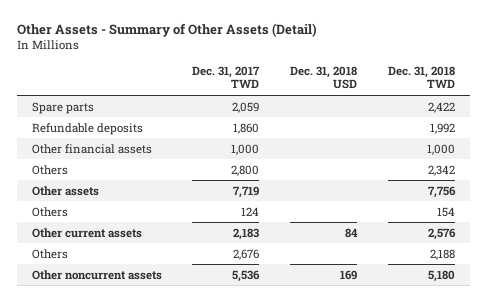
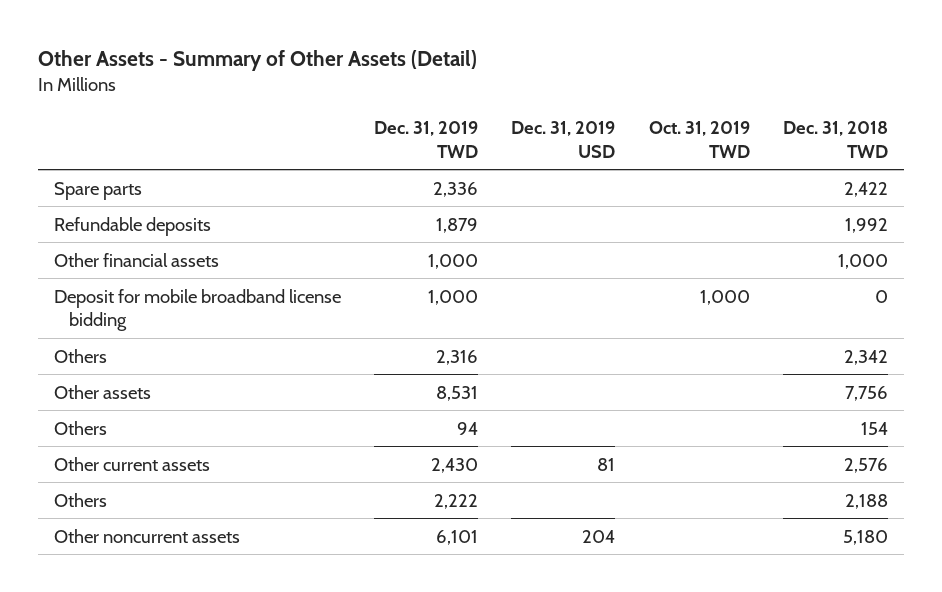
- | Dec. 31, 2017 TWD | Dec. 31, 2018 USD | Dec. 31, 2018 TWD
+ | Dec. 31, 2019 TWD | Dec. 31, 2019 USD | Oct. 31, 2019 TWD | Dec. 31, 2018 TWD
+ Deposit for mobile broadband license bidding | 1,000 | | 1,000 | 0

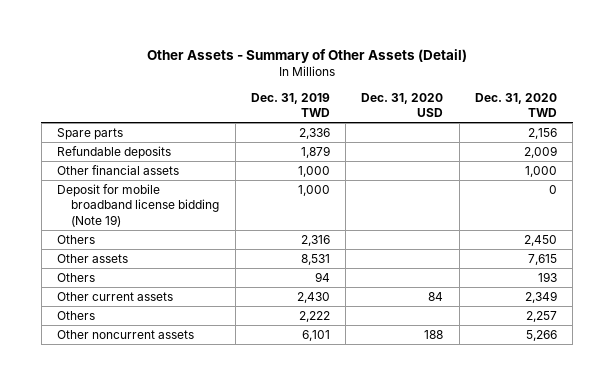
- | Dec. 31, 2019 TWD | Dec. 31, 2019 USD | Oct. 31, 2019 TWD | Dec. 31, 2018 TWD
+ | Dec. 31, 2019 TWD | Dec. 31, 2020 USD | Dec. 31, 2020 TWD
- Deposit for mobile broadband license bidding | 1,000 | | 1,000 | 0
+ Deposit for mobile broadband license bidding (Note 19) | 1,000 | | 0

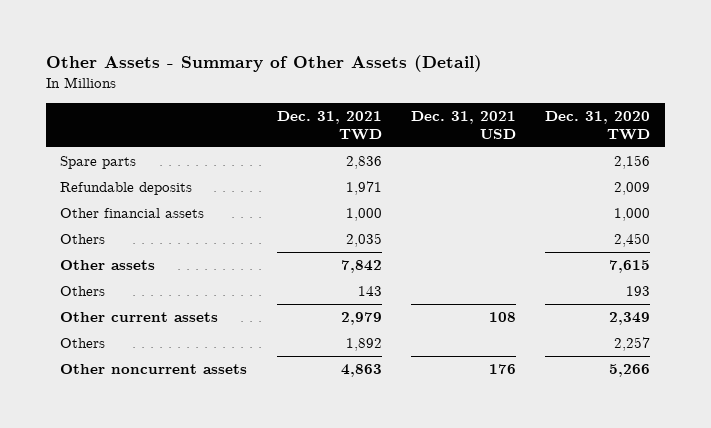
- | Dec. 31, 2019 TWD | Dec. 31, 2020 USD | Dec. 31, 2020 TWD
+ | Dec. 31, 2021 TWD | Dec. 31, 2021 USD | Dec. 31, 2020 TWD
- Deposit for mobile broadband license bidding (Note 19) | 1,000 | | 0

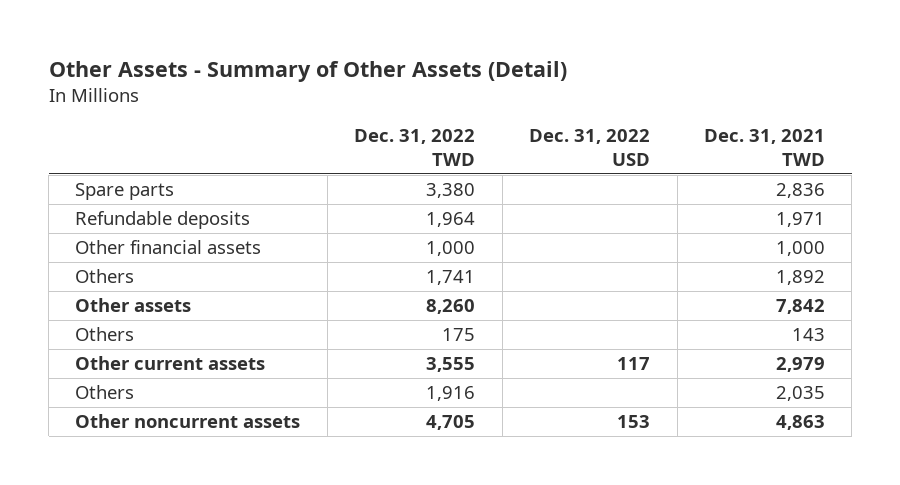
- | Dec. 31, 2021 TWD | Dec. 31, 2021 USD | Dec. 31, 2020 TWD
+ | Dec. 31, 2022 TWD | Dec. 31, 2022 USD | Dec. 31, 2021 TWD
moved up: Others | 1,741 | | 1,892
moved down: Others | 1,916 | | 2,035

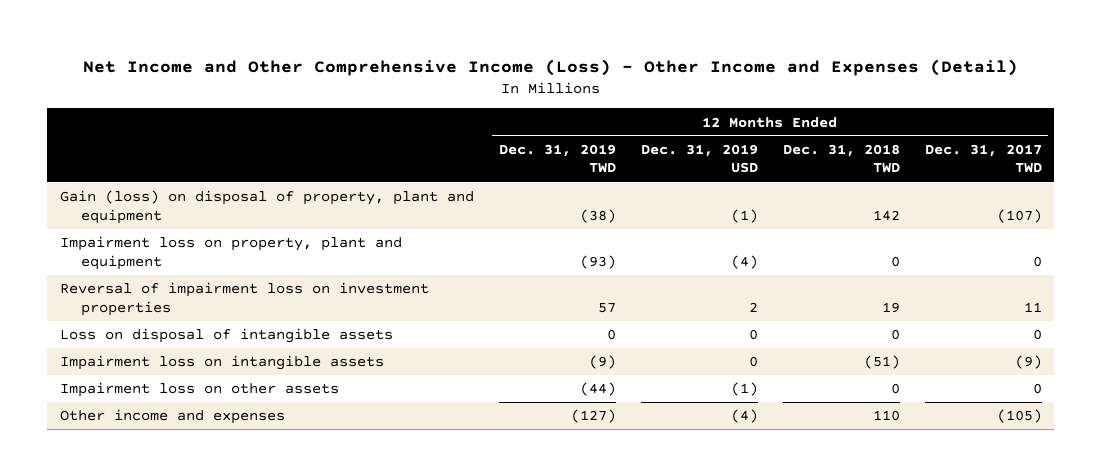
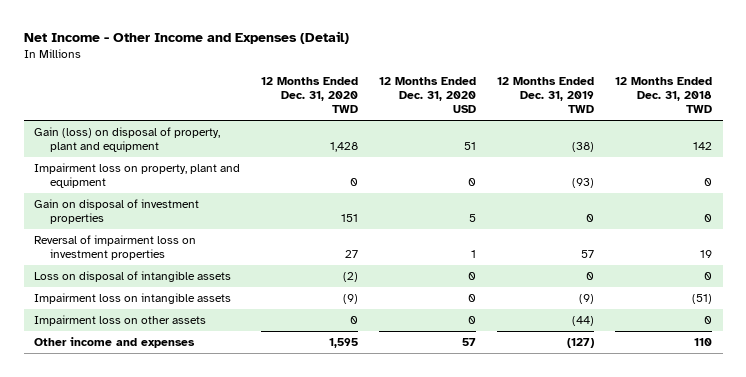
- Net Income and Other Comprehensive Income (Loss) - Other Income and Expenses (Detail)
+ Net Income - Other Income and Expenses (Detail)
- | 12 Months Ended Dec. 31, 2019 TWD | 12 Months Ended Dec. 31, 2019 USD | 12 Months Ended Dec. 31, 2018 TWD | 12 Months Ended Dec. 31, 2017 TWD
+ | 12 Months Ended Dec. 31, 2020 TWD | 12 Months Ended Dec. 31, 2020 USD | 12 Months Ended Dec. 31, 2019 TWD | 12 Months Ended Dec. 31, 2018 TWD
+ Gain on disposal of investment properties | 151 | 5 | 0 | 0

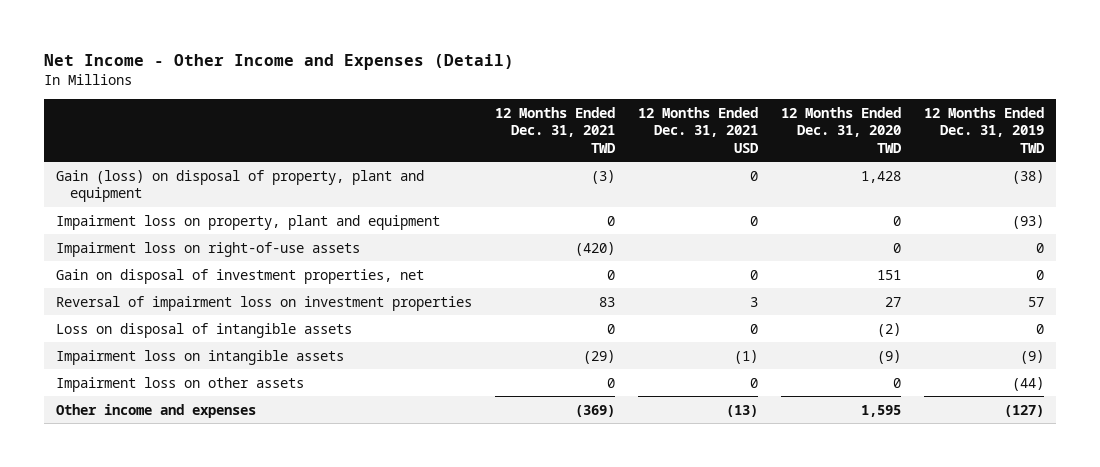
- | 12 Months Ended Dec. 31, 2020 TWD | 12 Months Ended Dec. 31, 2020 USD | 12 Months Ended Dec. 31, 2019 TWD | 12 Months Ended Dec. 31, 2018 TWD
+ | 12 Months Ended Dec. 31, 2021 TWD | 12 Months Ended Dec. 31, 2021 USD | 12 Months Ended Dec. 31, 2020 TWD | 12 Months Ended Dec. 31, 2019 TWD
- Gain on disposal of investment properties | 151 | 5 | 0 | 0
+ Impairment loss on right-of-use assets | (420) | | 0 | 0
+ Gain on disposal of investment properties, net | 0 | 0 | 151 | 0

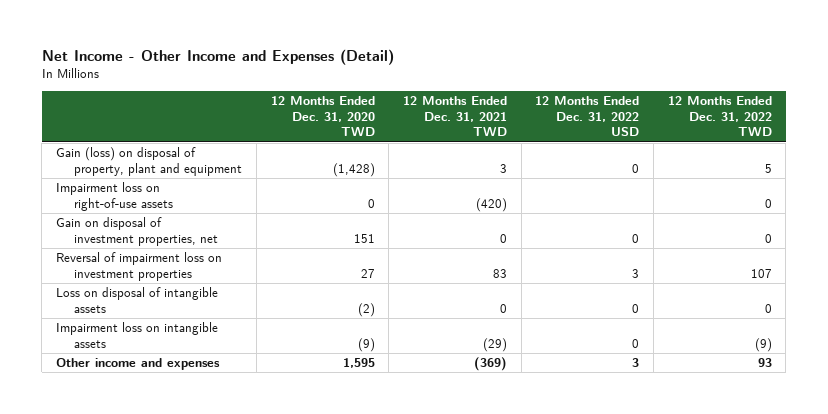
- | 12 Months Ended Dec. 31, 2021 TWD | 12 Months Ended Dec. 31, 2021 USD | 12 Months Ended Dec. 31, 2020 TWD | 12 Months Ended Dec. 31, 2019 TWD
+ | 12 Months Ended Dec. 31, 2020 TWD | 12 Months Ended Dec. 31, 2021 TWD | 12 Months Ended Dec. 31, 2022 USD | 12 Months Ended Dec. 31, 2022 TWD
- Gain (loss) on disposal of property, plant and equipment | (3) | 0 | 1,428 | (38)
- Impairment loss on property, plant and equipment | 0 | 0 | 0 | (93)
+ Gain (loss) on disposal of property, plant and equipment | (1,428) | 3 | 0 | 5
- Impairment loss on other assets | 0 | 0 | 0 | (44)

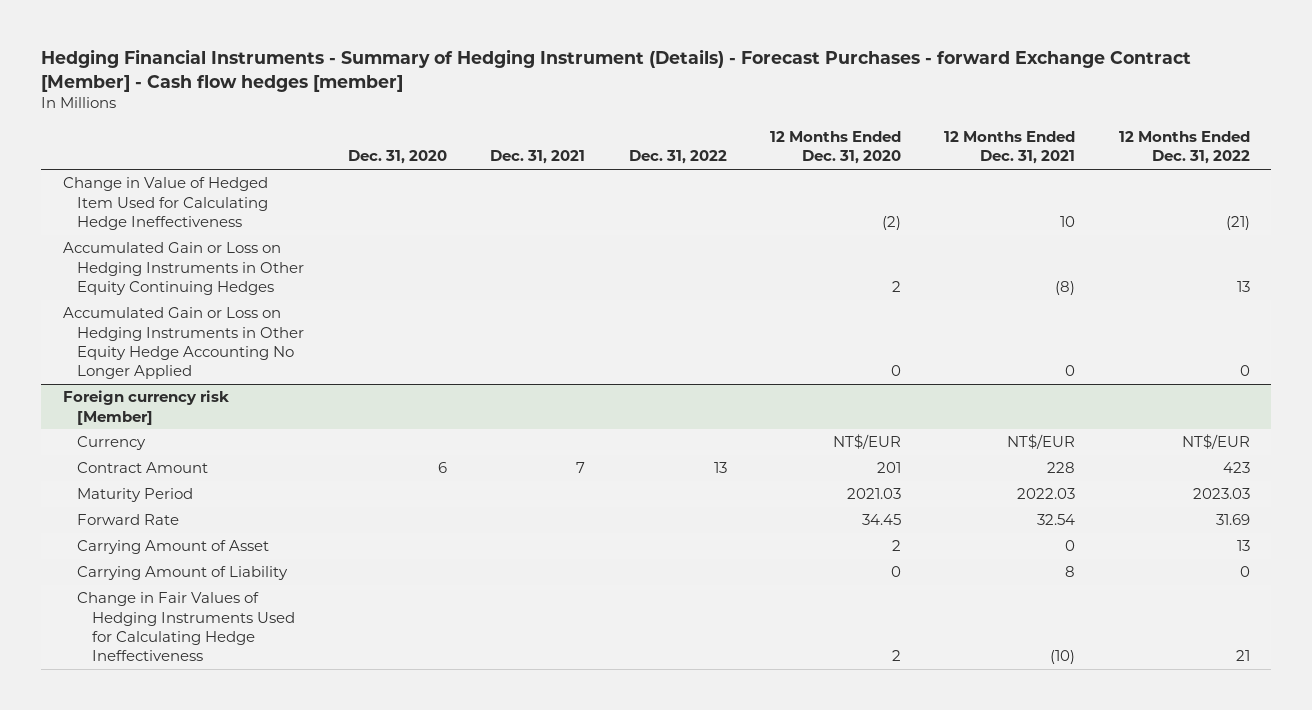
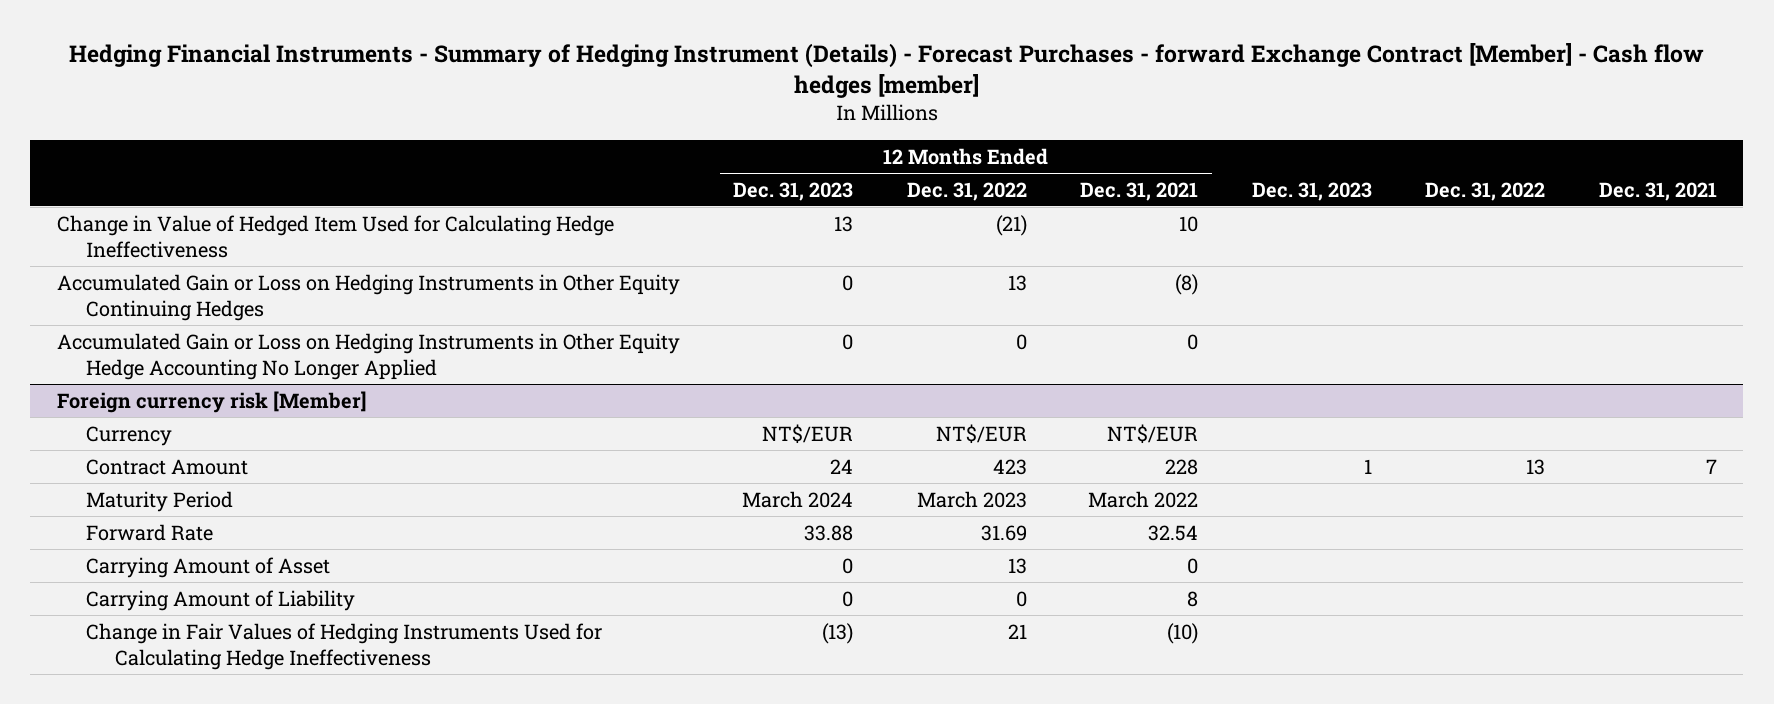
- | Dec. 31, 2020 | Dec. 31, 2021 | Dec. 31, 2022 | 12 Months Ended Dec. 31, 2020 | 12 Months Ended Dec. 31, 2021 | 12 Months Ended Dec. 31, 2022
+ | 12 Months Ended Dec. 31, 2023 | 12 Months Ended Dec. 31, 2022 | 12 Months Ended Dec. 31, 2021 | Dec. 31, 2023 | Dec. 31, 2022 | Dec. 31, 2021
@ Foreign currency risk [Member]
- Maturity Period | | | | 2021.03 | 2022.03 | 2023.03
+ Maturity Period | March 2024 | March 2023 | March 2022 | | |

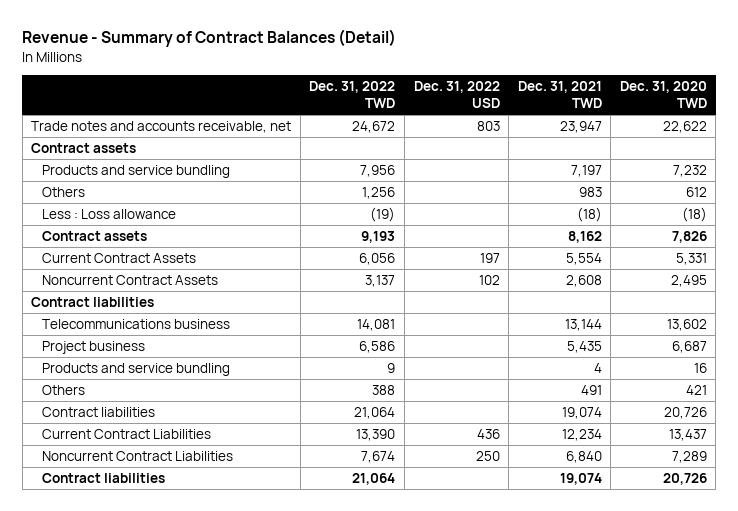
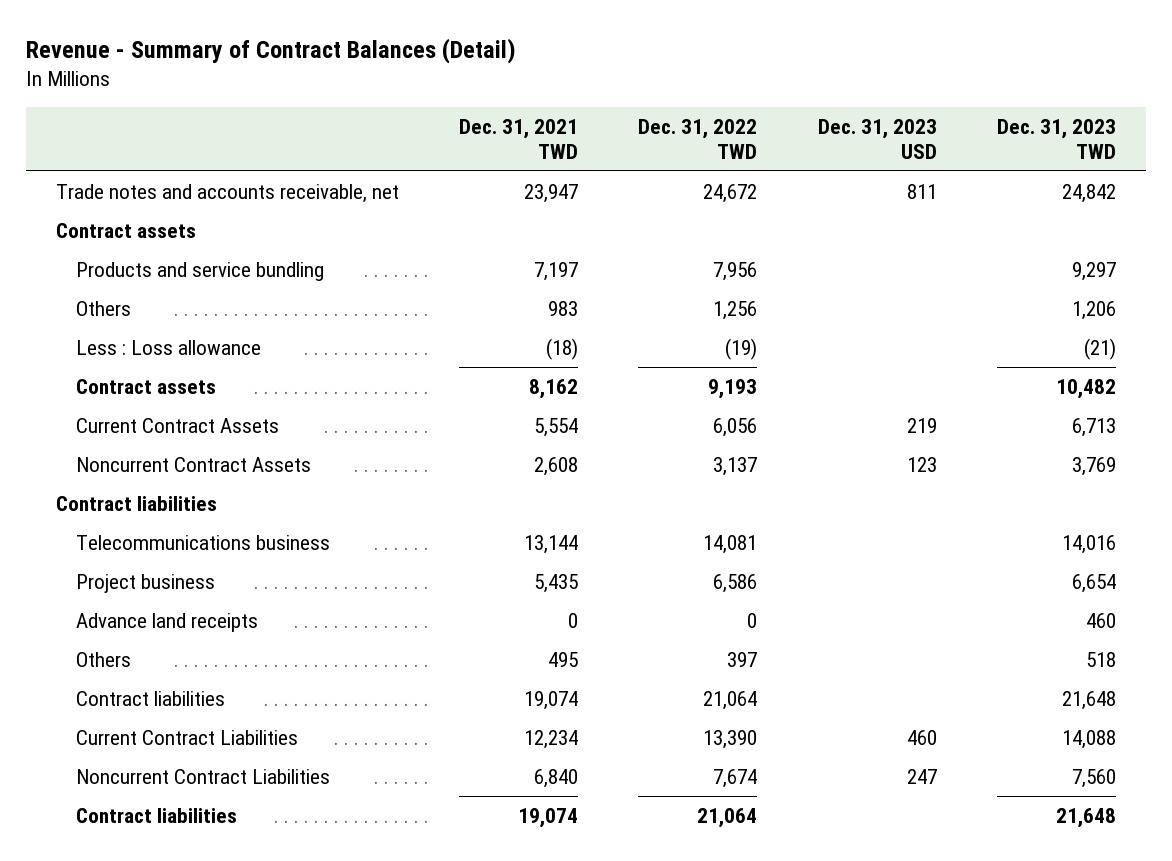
- | Dec. 31, 2022 TWD | Dec. 31, 2022 USD | Dec. 31, 2021 TWD | Dec. 31, 2020 TWD
+ | Dec. 31, 2021 TWD | Dec. 31, 2022 TWD | Dec. 31, 2023 USD | Dec. 31, 2023 TWD
- Products and service bundling | 9 | | 4 | 16
- Others | 388 | | 491 | 421
+ Advance land receipts | 0 | 0 | | 460
+ Others | 495 | 397 | | 518

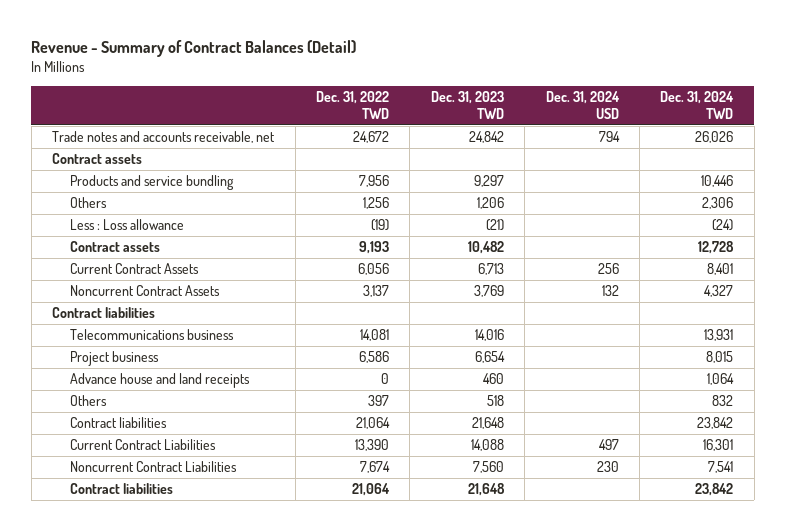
- | Dec. 31, 2021 TWD | Dec. 31, 2022 TWD | Dec. 31, 2023 USD | Dec. 31, 2023 TWD
+ | Dec. 31, 2022 TWD | Dec. 31, 2023 TWD | Dec. 31, 2024 USD | Dec. 31, 2024 TWD
- Advance land receipts | 0 | 0 | | 460
+ Advance house and land receipts | 0 | 460 | | 1,064

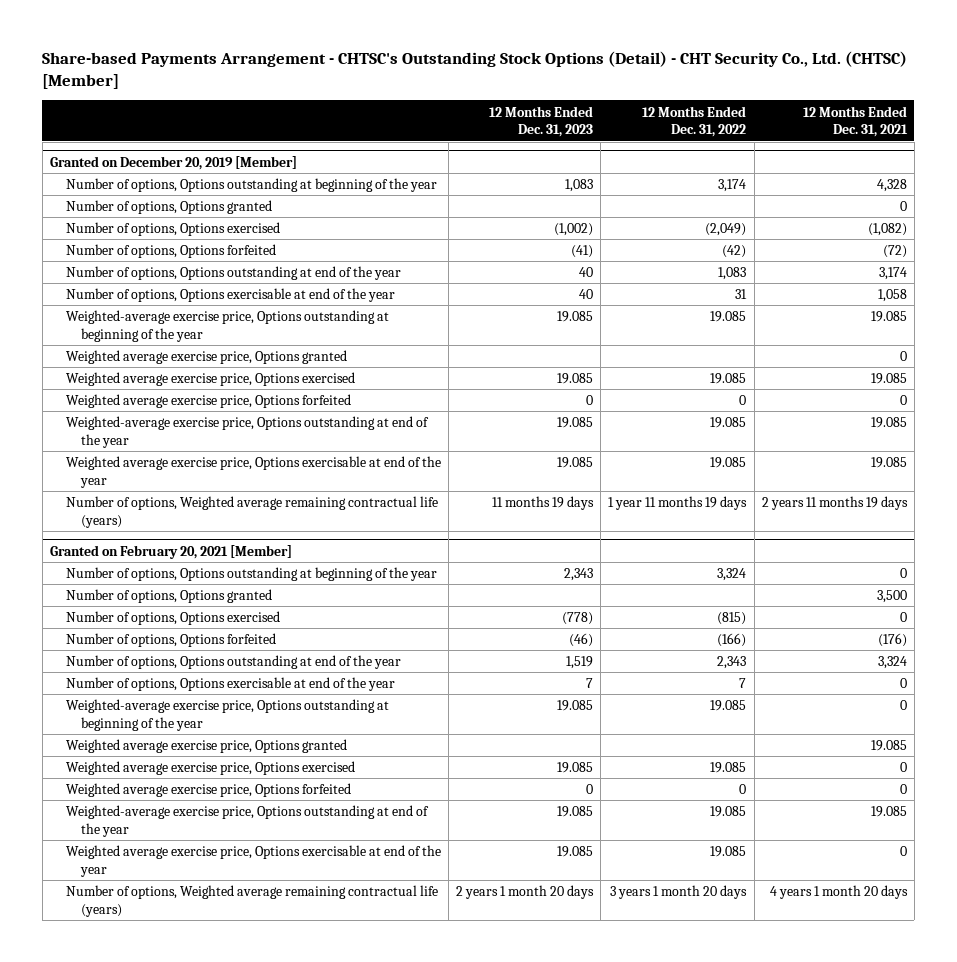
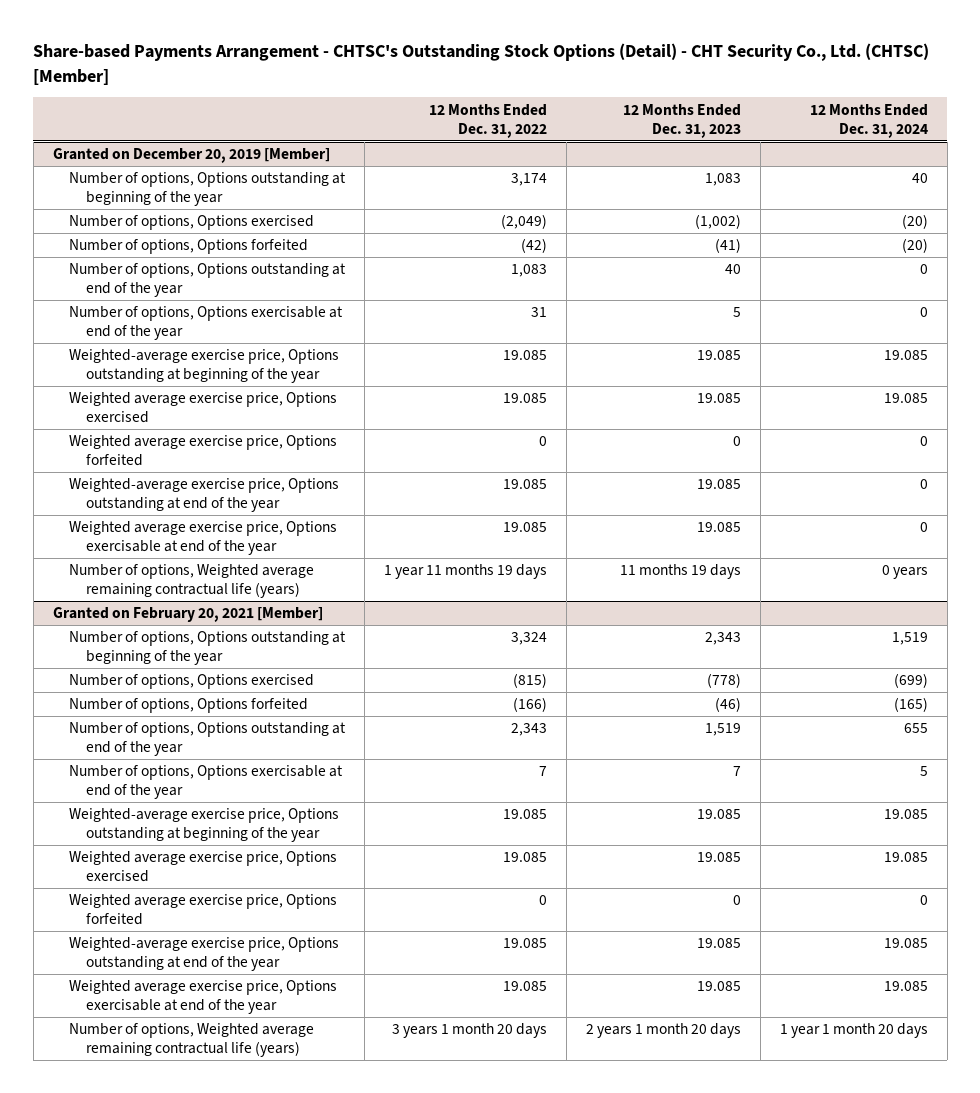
- | 12 Months Ended Dec. 31, 2023 | 12 Months Ended Dec. 31, 2022 | 12 Months Ended Dec. 31, 2021
+ | 12 Months Ended Dec. 31, 2022 | 12 Months Ended Dec. 31, 2023 | 12 Months Ended Dec. 31, 2024
@ Granted on December 20, 2019 [Member]
- Number of options, Options granted | | | 0
- Number of options, Options exercisable at end of the year | 40 | 31 | 1,058
+ Number of options, Options exercisable at end of the year | 31 | 5 | 0
- Weighted average exercise price, Options granted | | | 0
@ Granted on February 20, 2021 [Member]
- Number of options, Options granted | | | 3,500
- Weighted average exercise price, Options granted | | | 19.085

